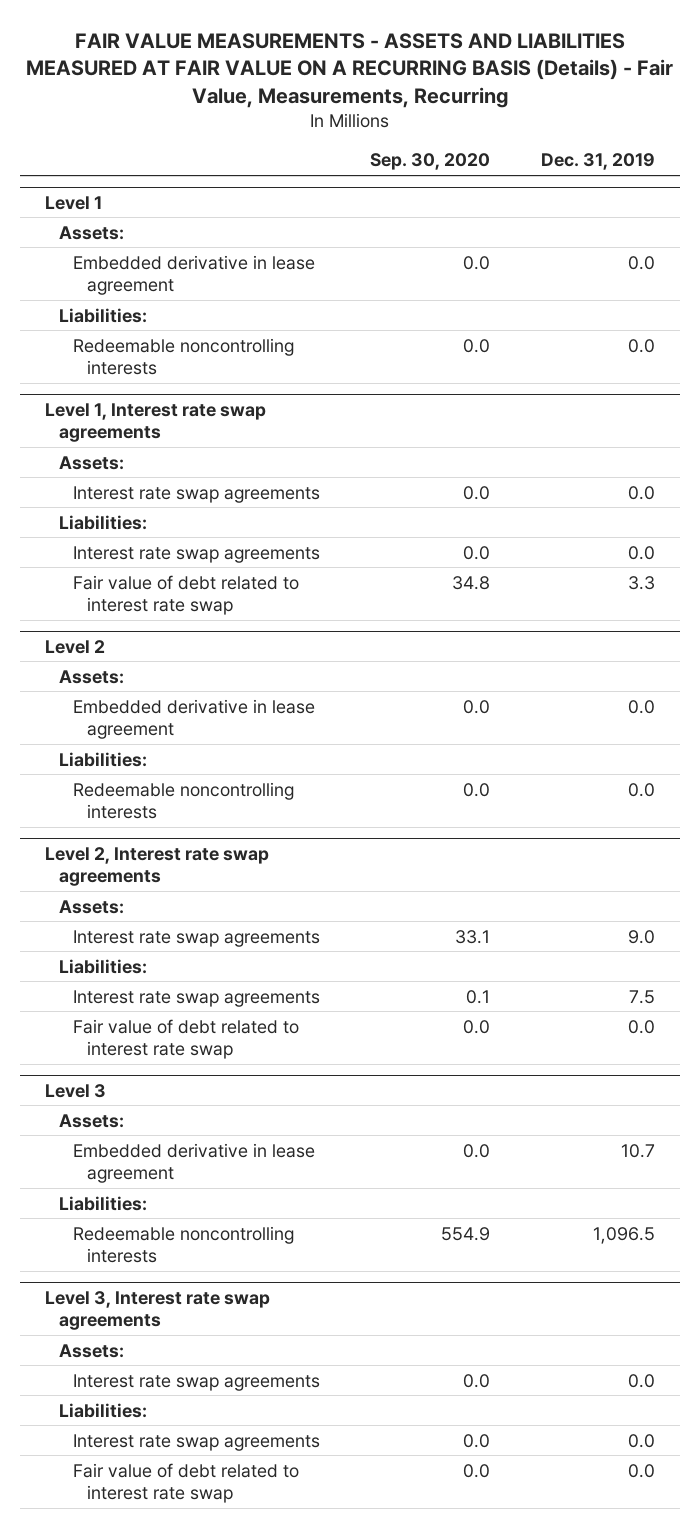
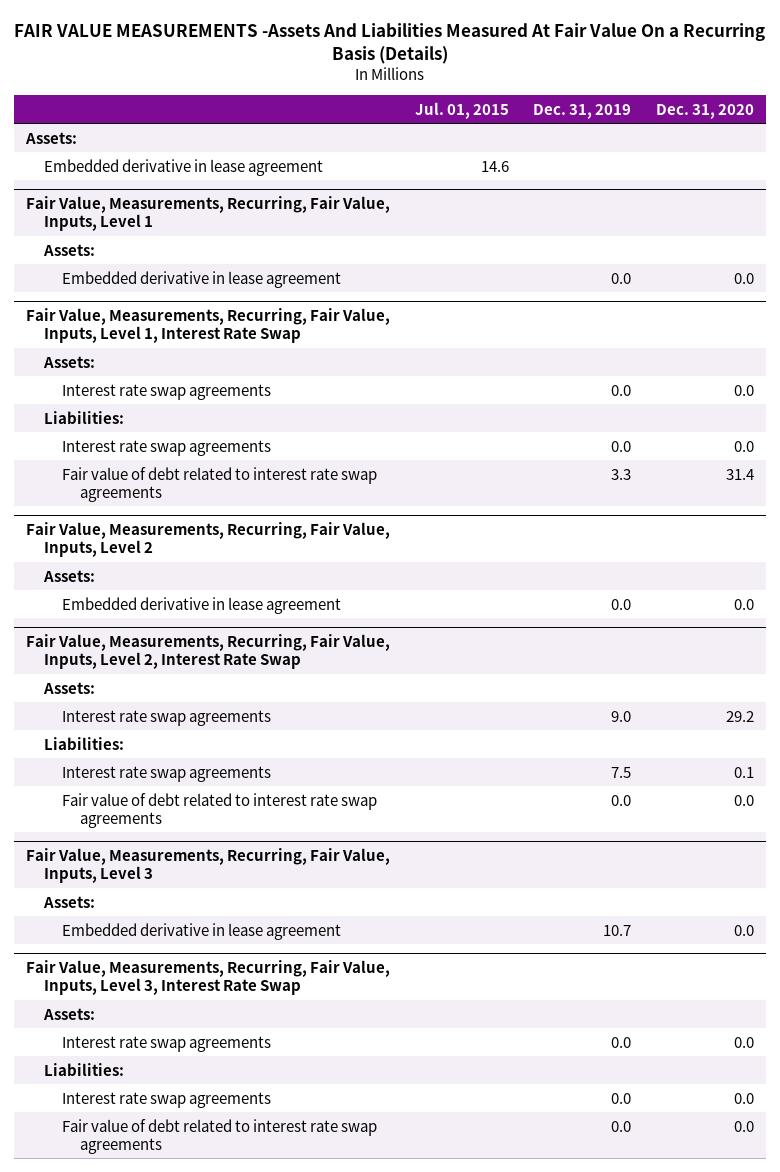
- FAIR VALUE MEASUREMENTS - ASSETS AND LIABILITIES MEASURED AT FAIR VALUE ON A RECURRING BASIS (Details) - Fair Value, Measurements, Recurring
+ FAIR VALUE MEASUREMENTS -Assets And Liabilities Measured At Fair Value On a Recurring Basis (Details)
- | Sep. 30, 2020 | Dec. 31, 2019
+ | Jul. 01, 2015 | Dec. 31, 2019 | Dec. 31, 2020
- Level 1
+ Embedded derivative in lease agreement | 14.6 | |
+ Fair Value, Measurements, Recurring, Fair Value, Inputs, Level 1
+ Assets:
- Liabilities:
- Redeemable noncontrolling interests | 0.0 | 0.0
- Level 1, Interest rate swap agreements
+ Fair Value, Measurements, Recurring, Fair Value, Inputs, Level 1, Interest Rate Swap
- Fair value of debt related to interest rate swap | 34.8 | 3.3
- Level 2
+ Fair value of debt related to interest rate swap agreements | | 3.3 | 31.4
+ Fair Value, Measurements, Recurring, Fair Value, Inputs, Level 2
- Liabilities:
- Redeemable noncontrolling interests | 0.0 | 0.0
- Level 2, Interest rate swap agreements
+ Fair Value, Measurements, Recurring, Fair Value, Inputs, Level 2, Interest Rate Swap
- Fair value of debt related to interest rate swap | 0.0 | 0.0
- Level 3
+ Fair value of debt related to interest rate swap agreements | | 0.0 | 0.0
+ Fair Value, Measurements, Recurring, Fair Value, Inputs, Level 3
- Liabilities:
- Redeemable noncontrolling interests | 554.9 | 1,096.5
- Level 3, Interest rate swap agreements
+ Fair Value, Measurements, Recurring, Fair Value, Inputs, Level 3, Interest Rate Swap
- Fair value of debt related to interest rate swap | 0.0 | 0.0
+ Fair value of debt related to interest rate swap agreements | | 0.0 | 0.0

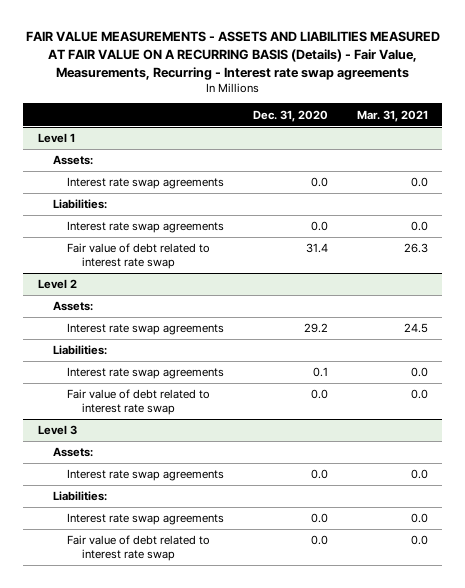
- FAIR VALUE MEASUREMENTS -Assets And Liabilities Measured At Fair Value On a Recurring Basis (Details)
+ FAIR VALUE MEASUREMENTS - ASSETS AND LIABILITIES MEASURED AT FAIR VALUE ON A RECURRING BASIS (Details) - Fair Value, Measurements, Recurring - Interest rate swap agreements
- | Jul. 01, 2015 | Dec. 31, 2019 | Dec. 31, 2020
+ | Dec. 31, 2020 | Mar. 31, 2021
- Assets:
- Embedded derivative in lease agreement | 14.6 | |
- Fair Value, Measurements, Recurring, Fair Value, Inputs, Level 1
- Assets:
- Embedded derivative in lease agreement | | 0.0 | 0.0
- Fair Value, Measurements, Recurring, Fair Value, Inputs, Level 1, Interest Rate Swap
+ Level 1
- Fair value of debt related to interest rate swap agreements | | 3.3 | 31.4
- Fair Value, Measurements, Recurring, Fair Value, Inputs, Level 2
- Assets:
- Embedded derivative in lease agreement | | 0.0 | 0.0
- Fair Value, Measurements, Recurring, Fair Value, Inputs, Level 2, Interest Rate Swap
+ Fair value of debt related to interest rate swap | 31.4 | 26.3
+ Level 2
- Fair value of debt related to interest rate swap agreements | | 0.0 | 0.0
- Fair Value, Measurements, Recurring, Fair Value, Inputs, Level 3
- Assets:
- Embedded derivative in lease agreement | | 10.7 | 0.0
- Fair Value, Measurements, Recurring, Fair Value, Inputs, Level 3, Interest Rate Swap
+ Fair value of debt related to interest rate swap | 0.0 | 0.0
+ Level 3
- Fair value of debt related to interest rate swap agreements | | 0.0 | 0.0
+ Fair value of debt related to interest rate swap | 0.0 | 0.0

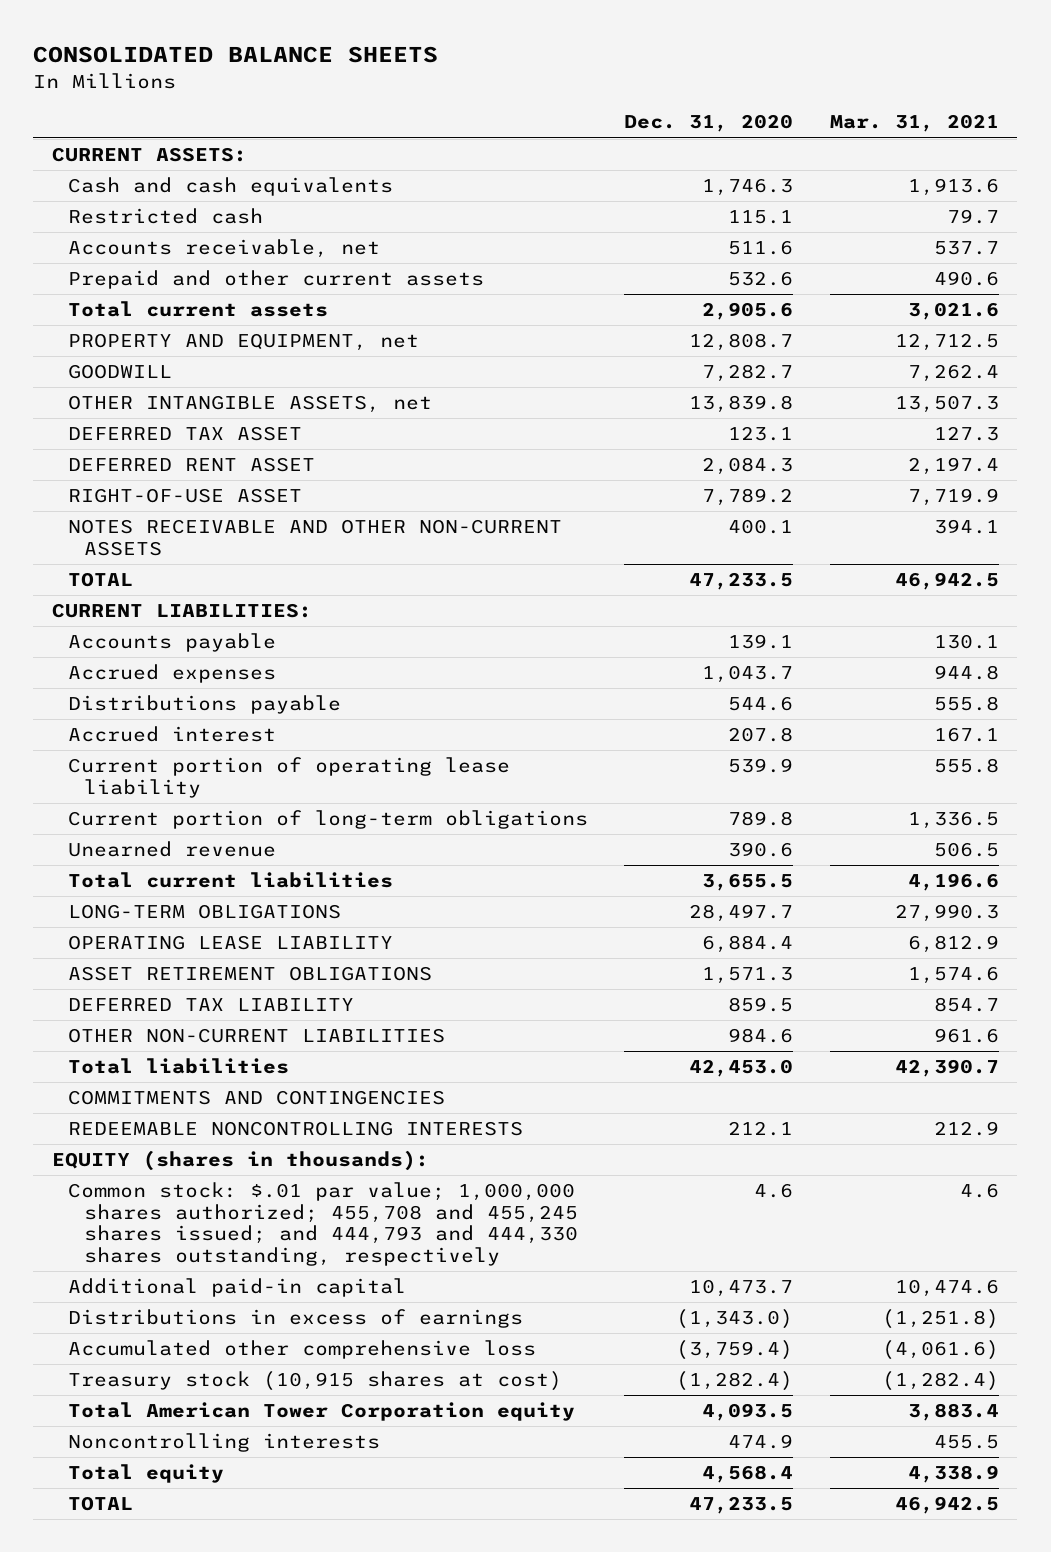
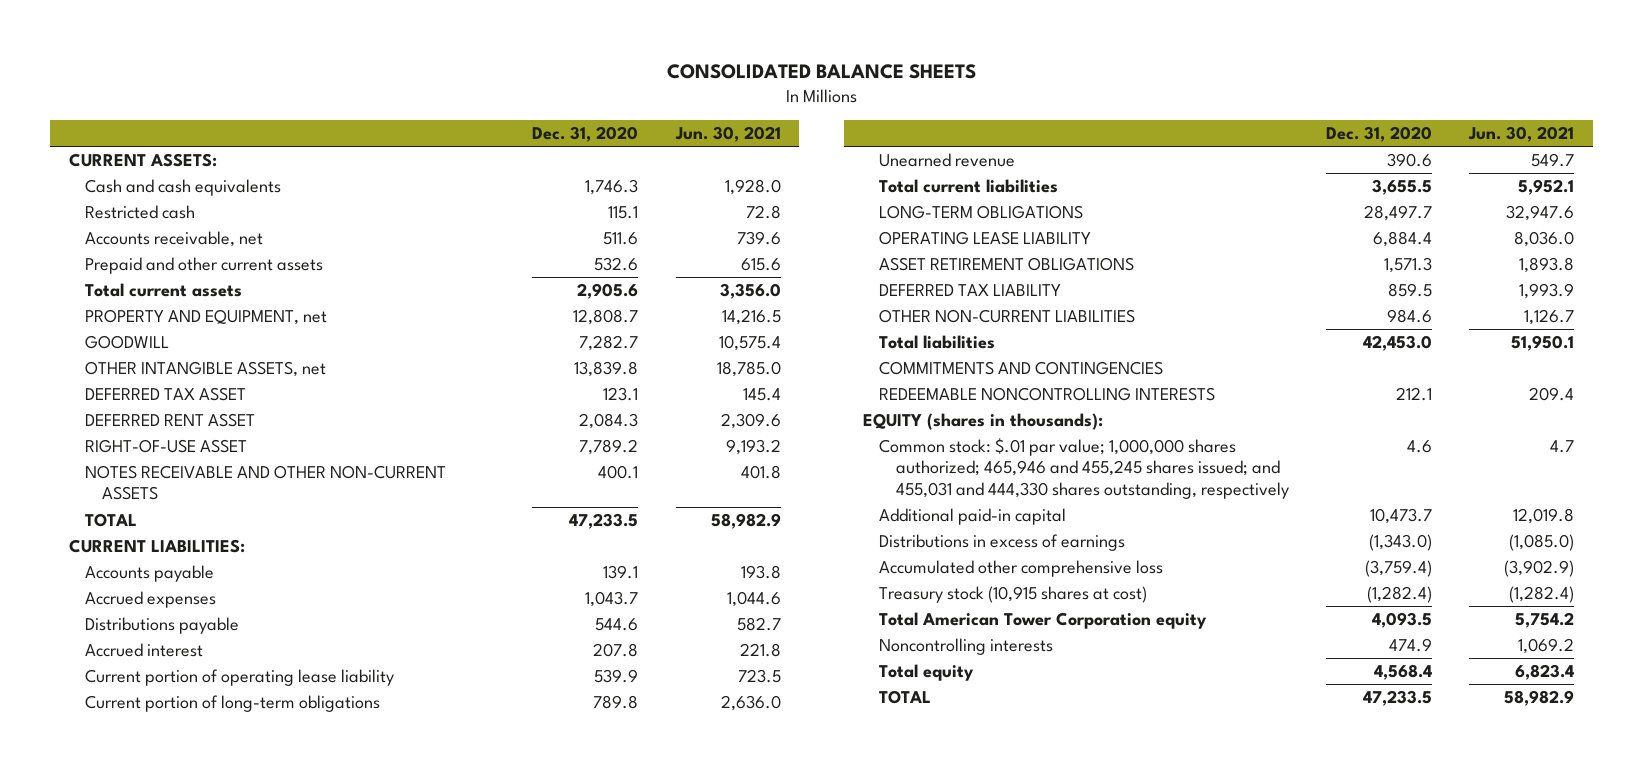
- | Dec. 31, 2020 | Mar. 31, 2021
+ | Dec. 31, 2020 | Jun. 30, 2021
- Common stock: $.01 par value; 1,000,000 shares authorized; 455,708 and 455,245 shares issued; and 444,793 and 444,330 shares outstanding, respectively | 4.6 | 4.6
+ Common stock: $.01 par value; 1,000,000 shares authorized; 465,946 and 455,245 shares issued; and 455,031 and 444,330 shares outstanding, respectively | 4.6 | 4.7

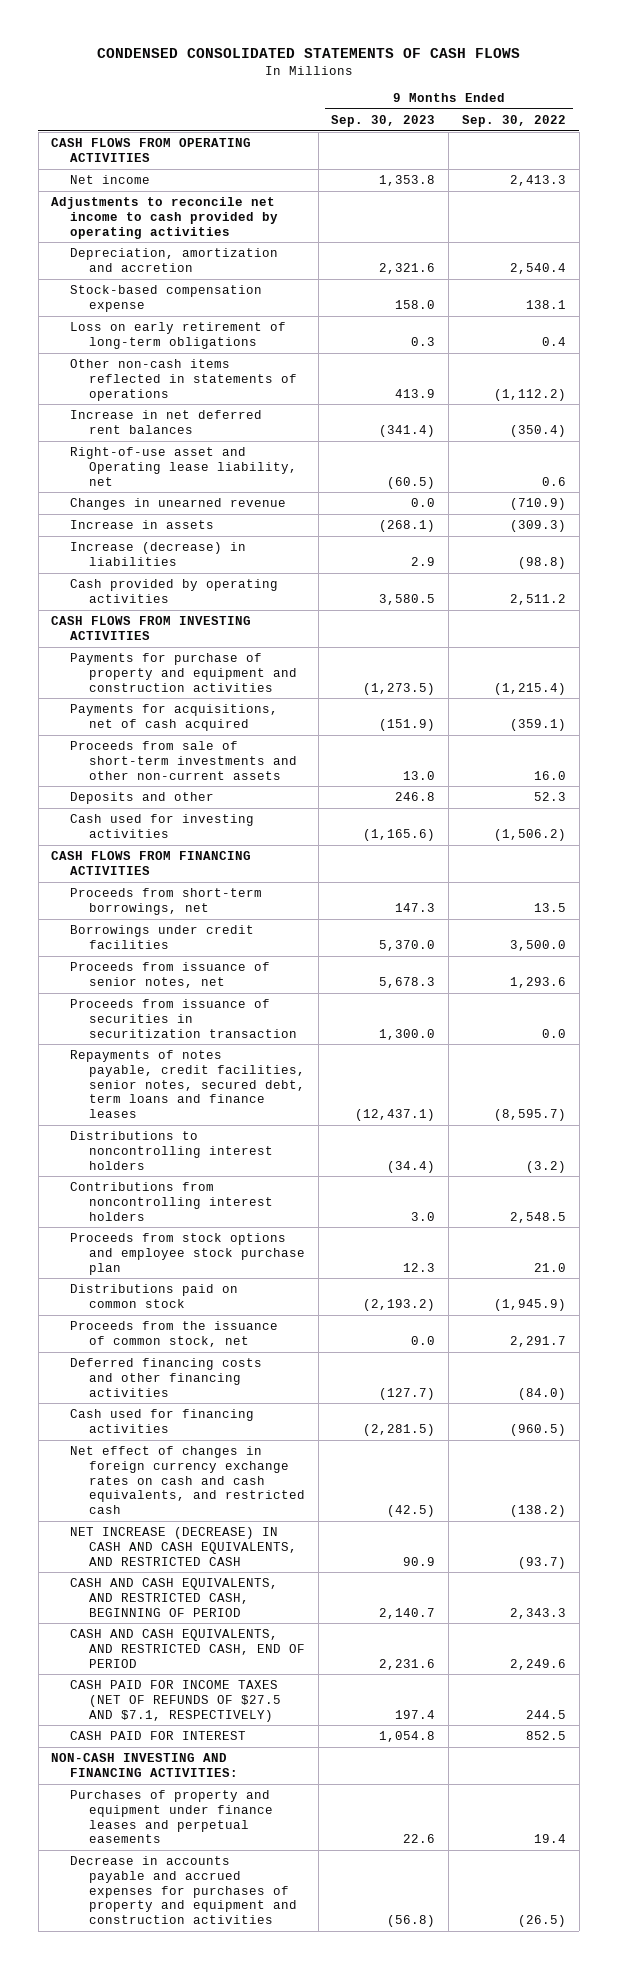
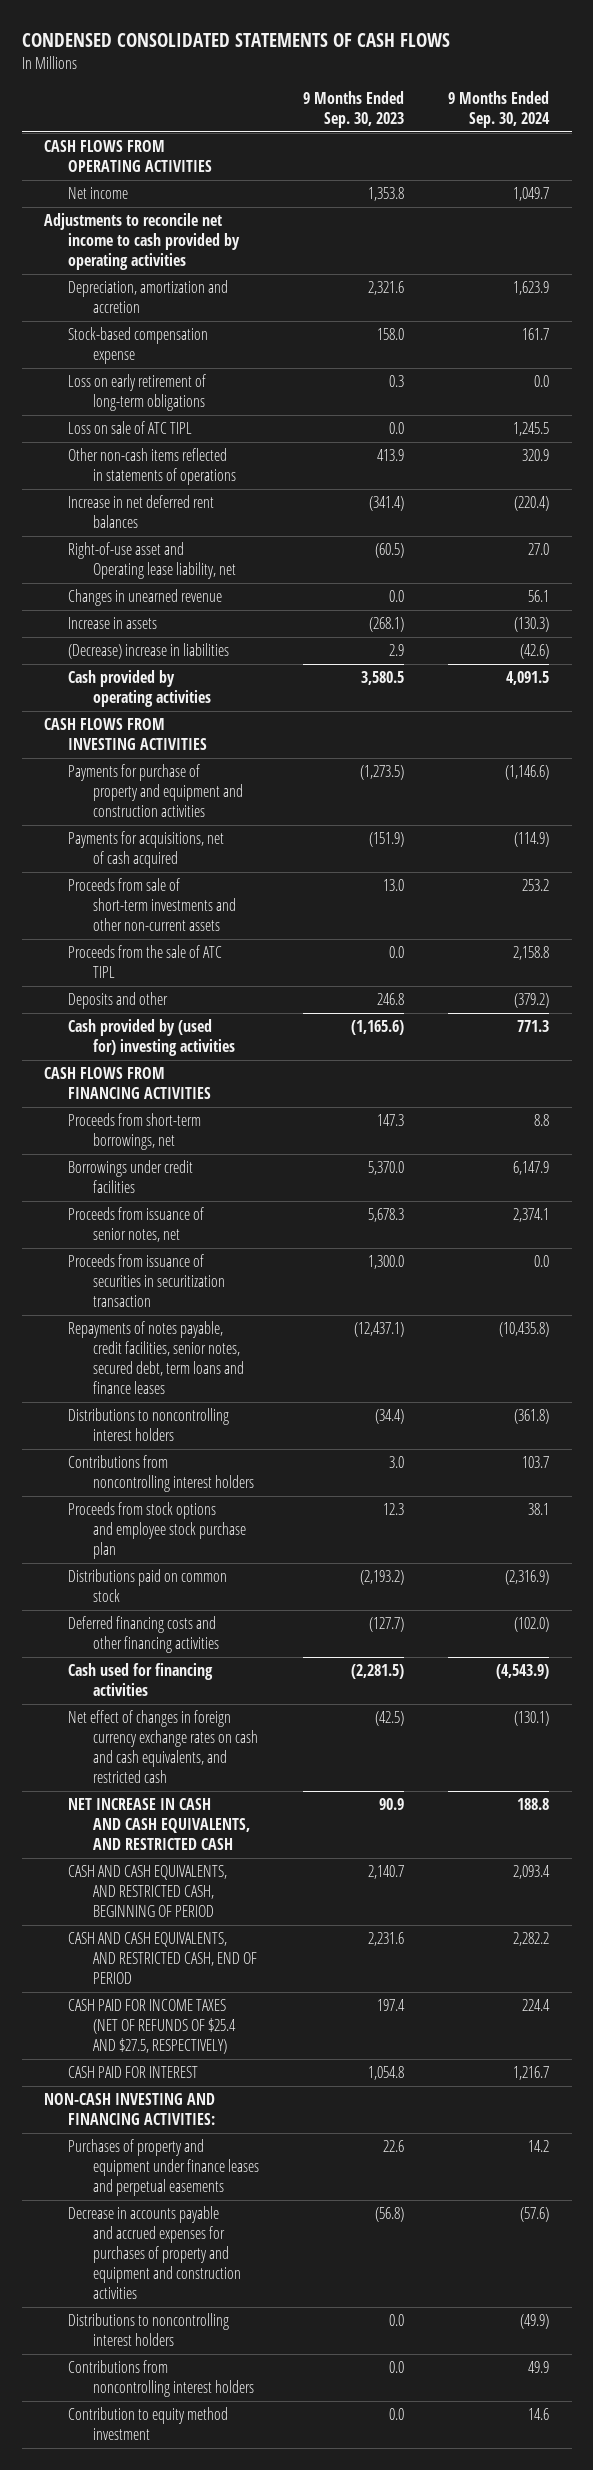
- | 9 Months Ended Sep. 30, 2023 | 9 Months Ended Sep. 30, 2022
+ | 9 Months Ended Sep. 30, 2023 | 9 Months Ended Sep. 30, 2024
+ Loss on sale of ATC TIPL | 0.0 | 1,245.5
- Increase (decrease) in liabilities | 2.9 | (98.8)
+ (Decrease) increase in liabilities | 2.9 | (42.6)
+ Proceeds from the sale of ATC TIPL | 0.0 | 2,158.8
- Cash used for investing activities | (1,165.6) | (1,506.2)
+ Cash provided by (used for) investing activities | (1,165.6) | 771.3
- Proceeds from the issuance of common stock, net | 0.0 | 2,291.7
- NET INCREASE (DECREASE) IN CASH AND CASH EQUIVALENTS, AND RESTRICTED CASH | 90.9 | (93.7)
+ NET INCREASE IN CASH AND CASH EQUIVALENTS, AND RESTRICTED CASH | 90.9 | 188.8
- CASH PAID FOR INCOME TAXES (NET OF REFUNDS OF $27.5 AND $7.1, RESPECTIVELY) | 197.4 | 244.5
+ CASH PAID FOR INCOME TAXES (NET OF REFUNDS OF $25.4 AND $27.5, RESPECTIVELY) | 197.4 | 224.4
+ Distributions to noncontrolling interest holders | 0.0 | (49.9)
+ Contributions from noncontrolling interest holders | 0.0 | 49.9
+ Contribution to equity method investment | 0.0 | 14.6

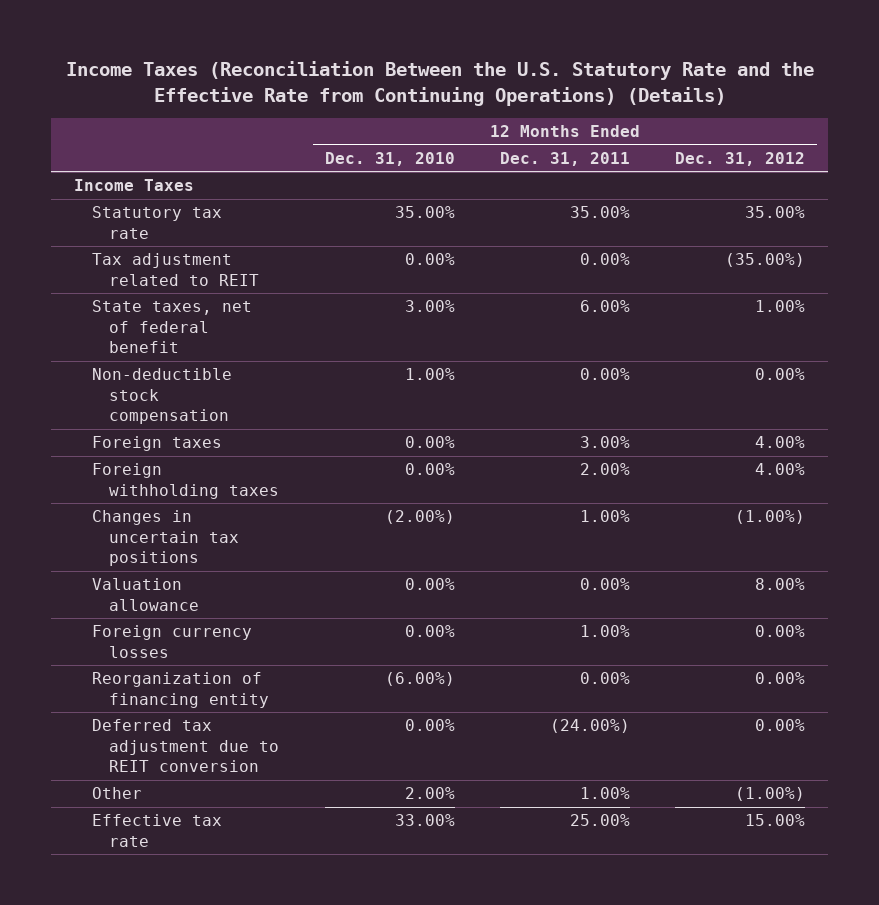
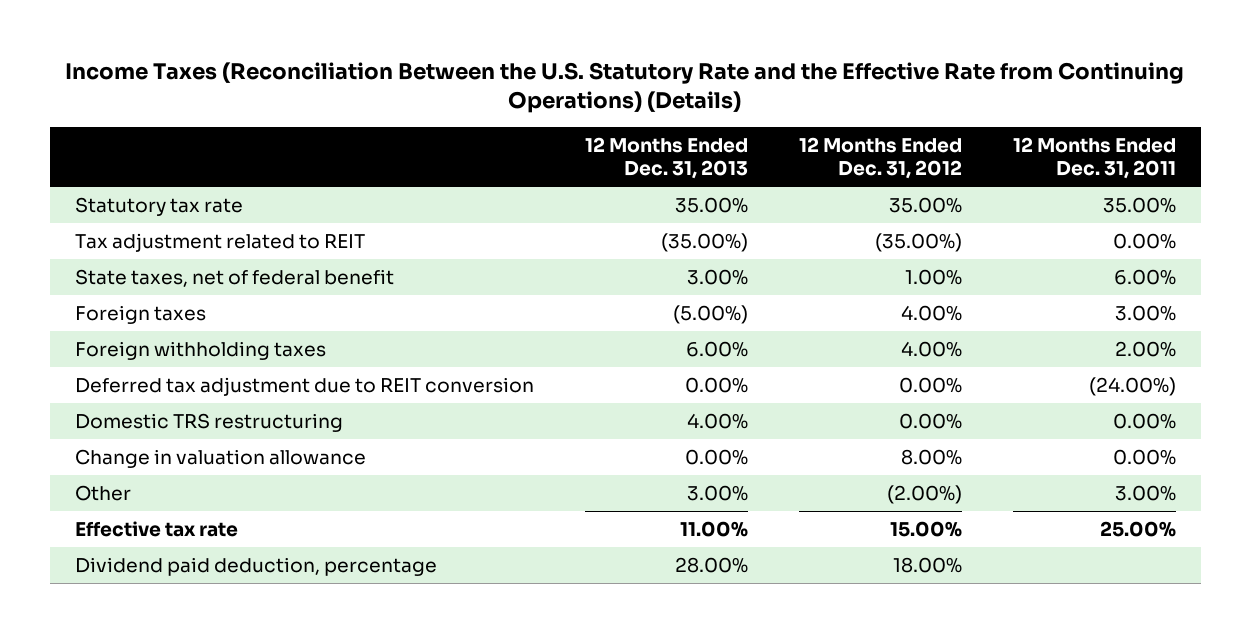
- | 12 Months Ended Dec. 31, 2010 | 12 Months Ended Dec. 31, 2011 | 12 Months Ended Dec. 31, 2012
+ | 12 Months Ended Dec. 31, 2013 | 12 Months Ended Dec. 31, 2012 | 12 Months Ended Dec. 31, 2011
- Income Taxes
- Non-deductible stock compensation | 1.00% | 0.00% | 0.00%
- Changes in uncertain tax positions | (2.00%) | 1.00% | (1.00%)
- Valuation allowance | 0.00% | 0.00% | 8.00%
- Foreign currency losses | 0.00% | 1.00% | 0.00%
- Reorganization of financing entity | (6.00%) | 0.00% | 0.00%
- Other | 2.00% | 1.00% | (1.00%)
+ Domestic TRS restructuring | 4.00% | 0.00% | 0.00%
+ Change in valuation allowance | 0.00% | 8.00% | 0.00%
+ Other | 3.00% | (2.00%) | 3.00%
+ Dividend paid deduction, percentage | 28.00% | 18.00% |

